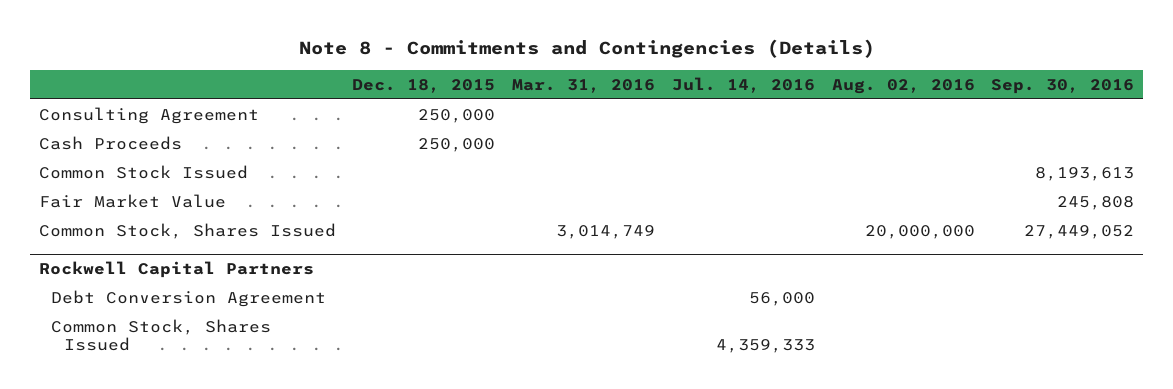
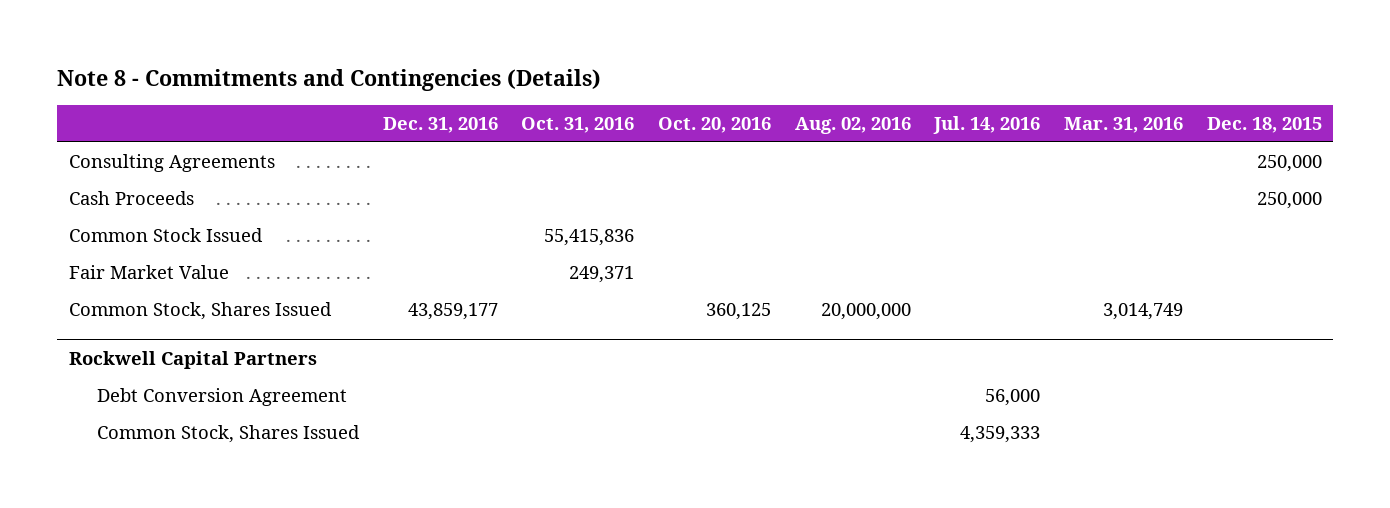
- | Dec. 18, 2015 | Mar. 31, 2016 | Jul. 14, 2016 | Aug. 02, 2016 | Sep. 30, 2016
+ | Dec. 31, 2016 | Oct. 31, 2016 | Oct. 20, 2016 | Aug. 02, 2016 | Jul. 14, 2016 | Mar. 31, 2016 | Dec. 18, 2015
- Consulting Agreement | 250,000 | | | |
+ Consulting Agreements | | | | | | | 250,000

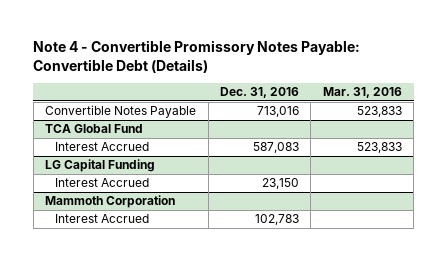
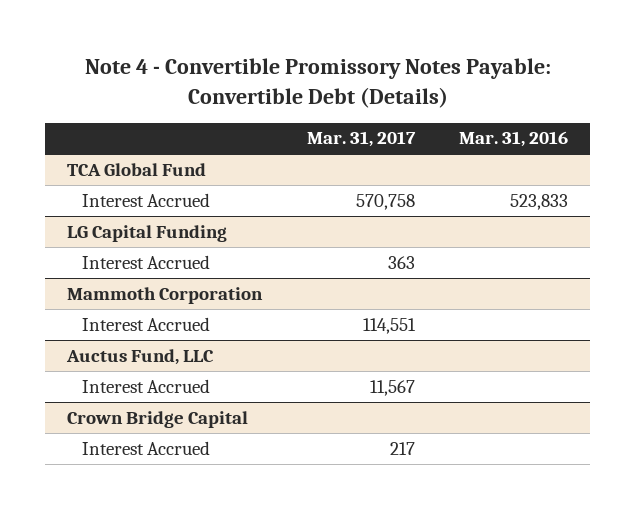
- | Dec. 31, 2016 | Mar. 31, 2016
+ | Mar. 31, 2017 | Mar. 31, 2016
- Convertible Notes Payable | 713,016 | 523,833
+ Auctus Fund, LLC
+ Interest Accrued | 11,567 |
+ Crown Bridge Capital
+ Interest Accrued | 217 |

